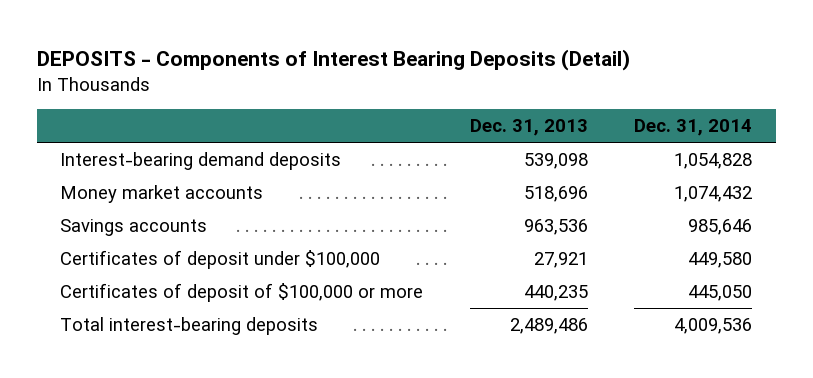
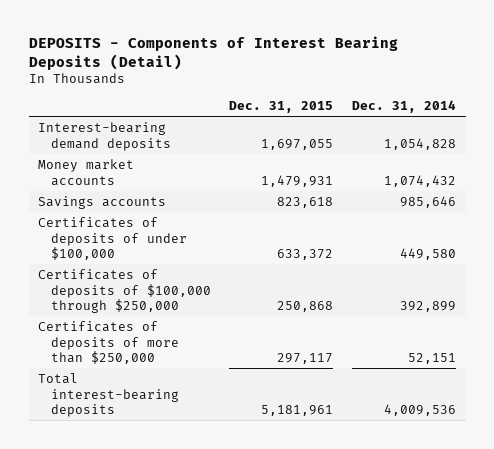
- | Dec. 31, 2013 | Dec. 31, 2014
+ | Dec. 31, 2015 | Dec. 31, 2014
- Certificates of deposit under $100,000 | 27,921 | 449,580
- Certificates of deposit of $100,000 or more | 440,235 | 445,050
+ Certificates of deposits of under $100,000 | 633,372 | 449,580
+ Certificates of deposits of $100,000 through $250,000 | 250,868 | 392,899
+ Certificates of deposits of more than $250,000 | 297,117 | 52,151

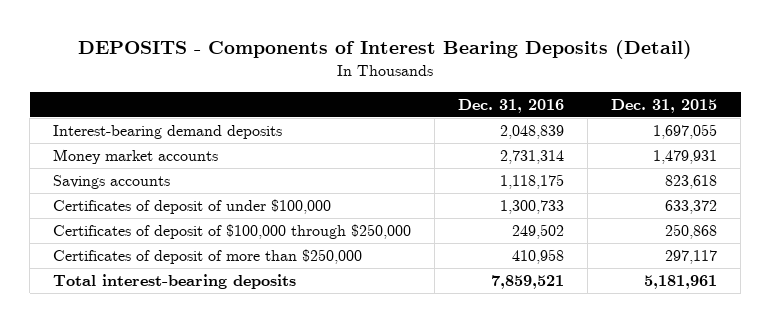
- | Dec. 31, 2015 | Dec. 31, 2014
+ | Dec. 31, 2016 | Dec. 31, 2015
- Certificates of deposits of under $100,000 | 633,372 | 449,580
- Certificates of deposits of $100,000 through $250,000 | 250,868 | 392,899
- Certificates of deposits of more than $250,000 | 297,117 | 52,151
+ Certificates of deposit of under $100,000 | 1,300,733 | 633,372
+ Certificates of deposit of $100,000 through $250,000 | 249,502 | 250,868
+ Certificates of deposit of more than $250,000 | 410,958 | 297,117

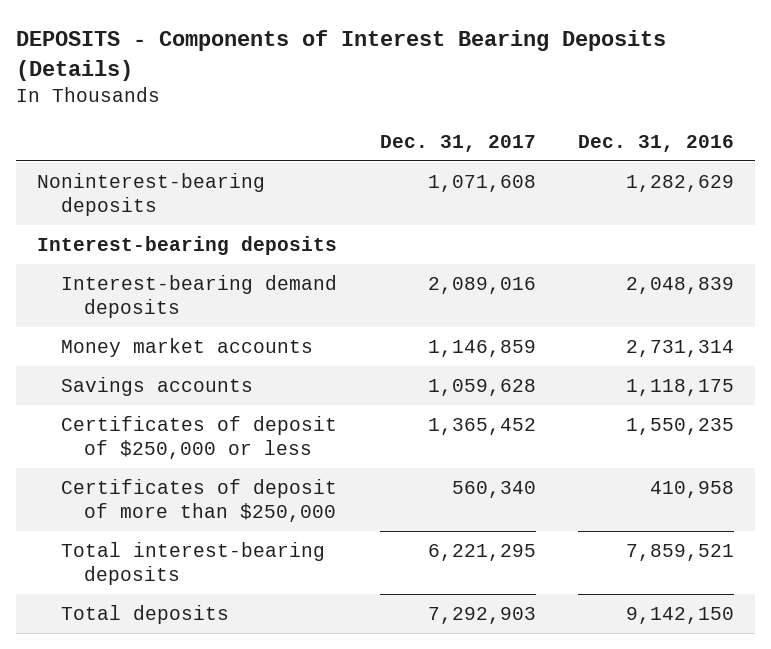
- DEPOSITS - Components of Interest Bearing Deposits (Detail)
+ DEPOSITS - Components of Interest Bearing Deposits (Details)
- | Dec. 31, 2016 | Dec. 31, 2015
+ | Dec. 31, 2017 | Dec. 31, 2016
+ Noninterest-bearing deposits | 1,071,608 | 1,282,629
+ Interest-bearing deposits
- Certificates of deposit of under $100,000 | 1,300,733 | 633,372
- Certificates of deposit of $100,000 through $250,000 | 249,502 | 250,868
+ Certificates of deposit of $250,000 or less | 1,365,452 | 1,550,235
+ Total deposits | 7,292,903 | 9,142,150

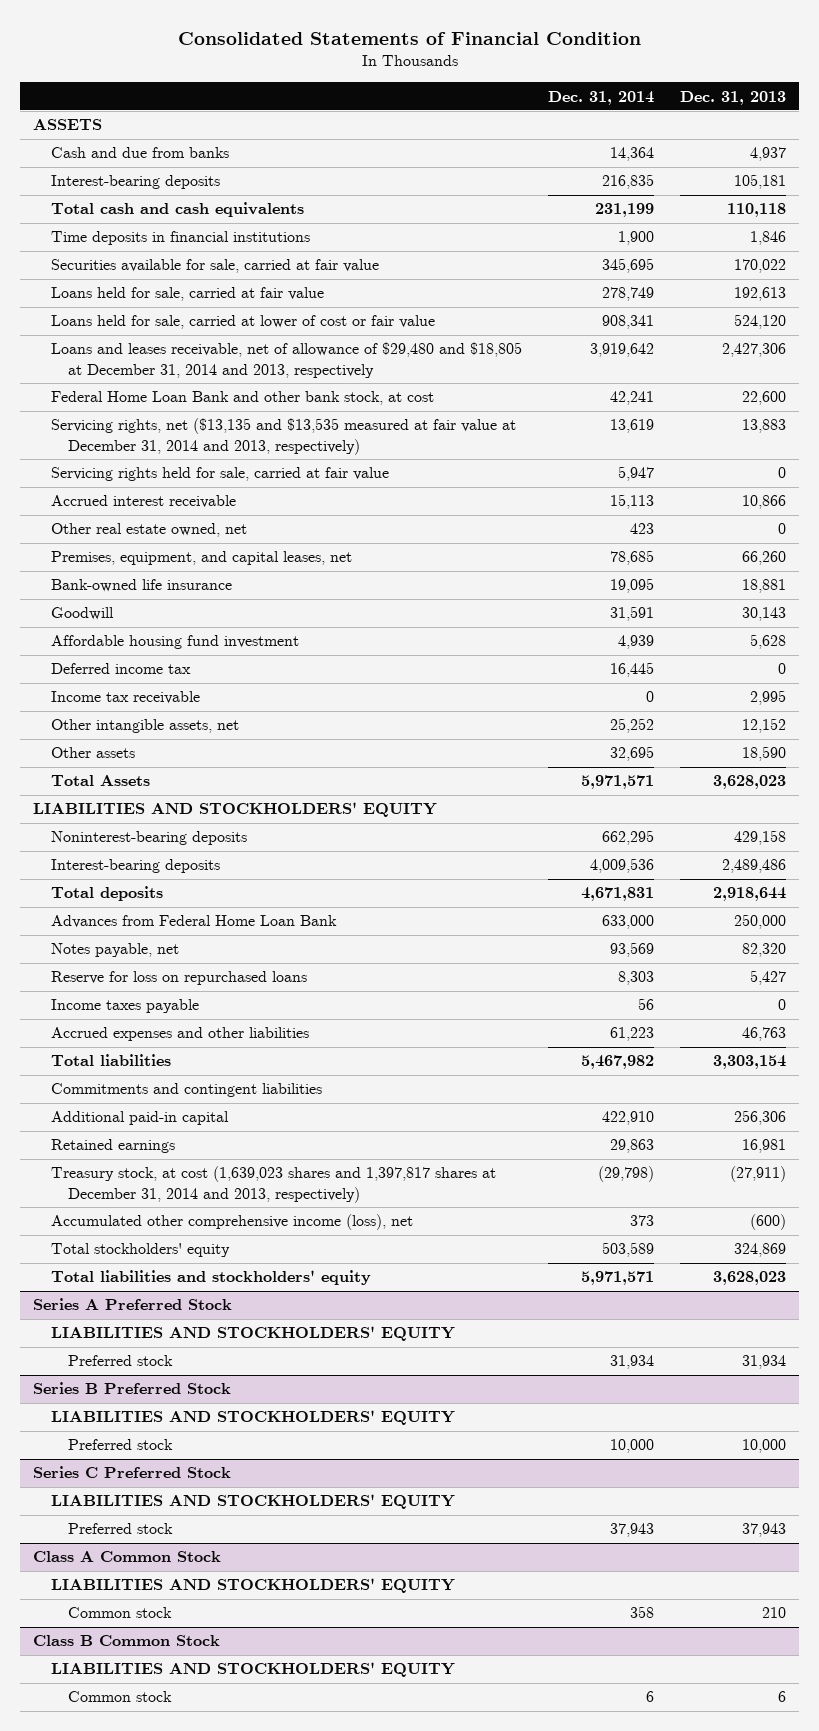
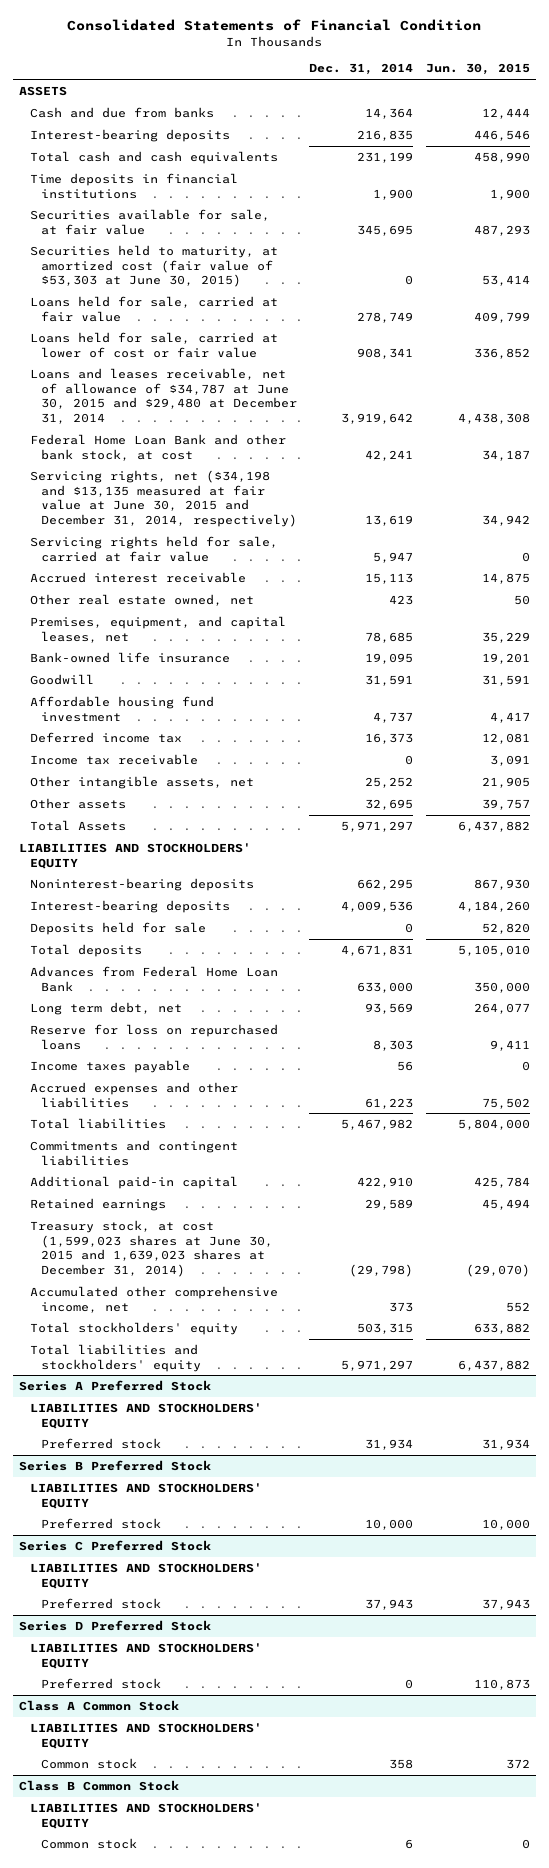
- | Dec. 31, 2014 | Dec. 31, 2013
+ | Dec. 31, 2014 | Jun. 30, 2015
- Securities available for sale, carried at fair value | 345,695 | 170,022
+ Securities available for sale, at fair value | 345,695 | 487,293
+ Securities held to maturity, at amortized cost (fair value of $53,303 at June 30, 2015) | 0 | 53,414
- Loans and leases receivable, net of allowance of $29,480 and $18,805 at December 31, 2014 and 2013, respectively | 3,919,642 | 2,427,306
+ Loans and leases receivable, net of allowance of $34,787 at June 30, 2015 and $29,480 at December 31, 2014 | 3,919,642 | 4,438,308
- Servicing rights, net ($13,135 and $13,535 measured at fair value at December 31, 2014 and 2013, respectively) | 13,619 | 13,883
+ Servicing rights, net ($34,198 and $13,135 measured at fair value at June 30, 2015 and December 31, 2014, respectively) | 13,619 | 34,942
- Affordable housing fund investment | 4,939 | 5,628
- Deferred income tax | 16,445 | 0
+ Affordable housing fund investment | 4,737 | 4,417
+ Deferred income tax | 16,373 | 12,081
- Total Assets | 5,971,571 | 3,628,023
+ Total Assets | 5,971,297 | 6,437,882
+ Deposits held for sale | 0 | 52,820
- Notes payable, net | 93,569 | 82,320
+ Long term debt, net | 93,569 | 264,077
- Retained earnings | 29,863 | 16,981
- Treasury stock, at cost (1,639,023 shares and 1,397,817 shares at December 31, 2014 and 2013, respectively) | (29,798) | (27,911)
- Accumulated other comprehensive income (loss), net | 373 | (600)
- Total stockholders' equity | 503,589 | 324,869
- Total liabilities and stockholders' equity | 5,971,571 | 3,628,023
+ Retained earnings | 29,589 | 45,494
+ Treasury stock, at cost (1,599,023 shares at June 30, 2015 and 1,639,023 shares at December 31, 2014) | (29,798) | (29,070)
+ Accumulated other comprehensive income, net | 373 | 552
+ Total stockholders' equity | 503,315 | 633,882
+ Total liabilities and stockholders' equity | 5,971,297 | 6,437,882
+ Series D Preferred Stock
+ LIABILITIES AND STOCKHOLDERS' EQUITY
+ Preferred stock | 0 | 110,873

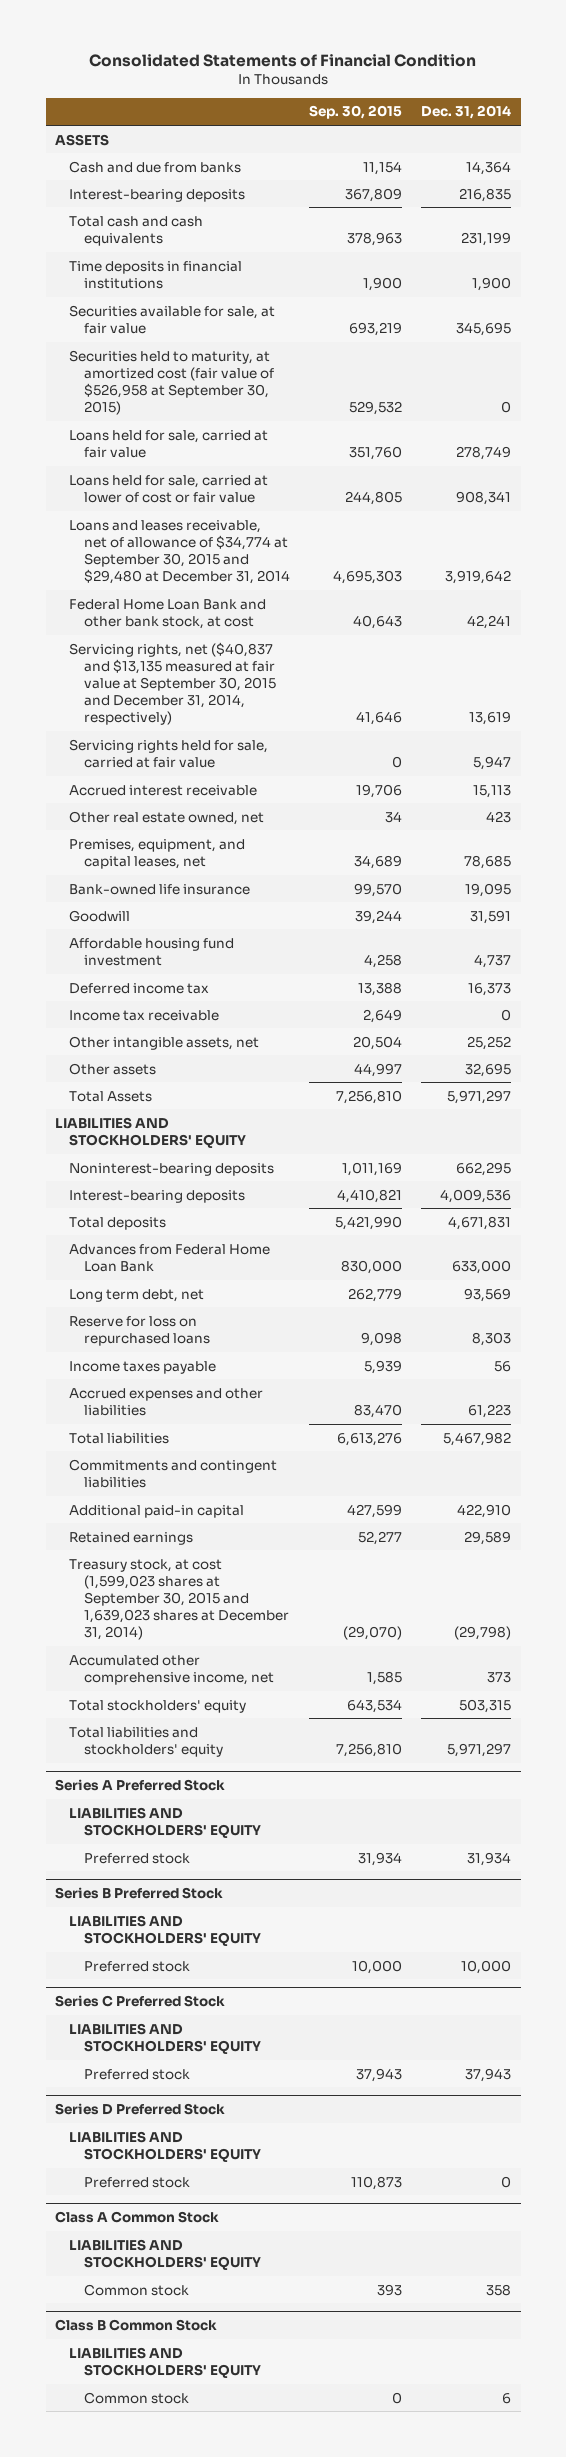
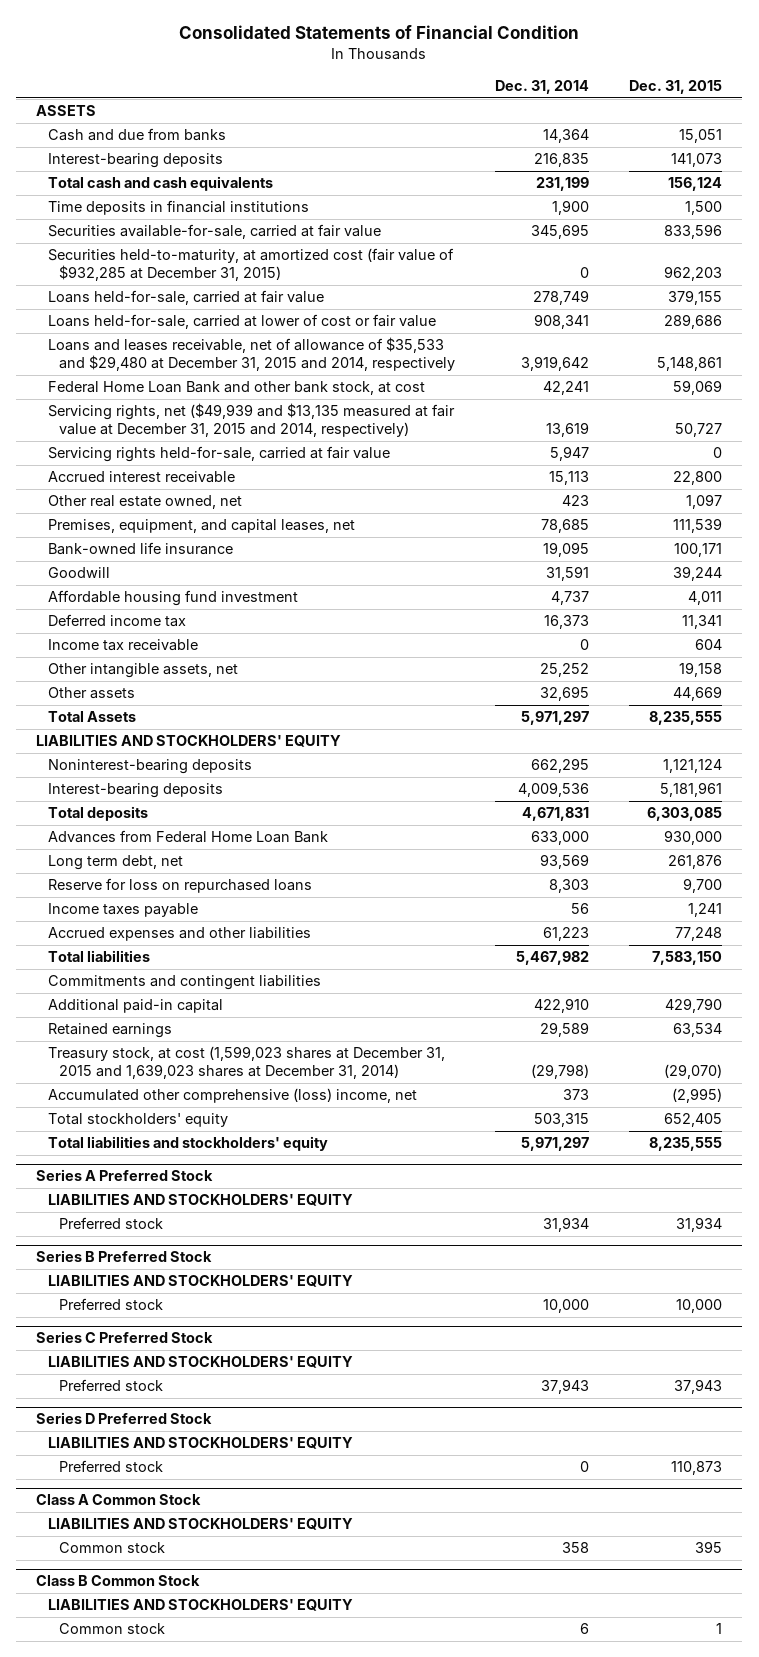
- | Sep. 30, 2015 | Dec. 31, 2014
+ | Dec. 31, 2014 | Dec. 31, 2015
- Securities available for sale, at fair value | 693,219 | 345,695
- Securities held to maturity, at amortized cost (fair value of $526,958 at September 30, 2015) | 529,532 | 0
- Loans held for sale, carried at fair value | 351,760 | 278,749
- Loans held for sale, carried at lower of cost or fair value | 244,805 | 908,341
- Loans and leases receivable, net of allowance of $34,774 at September 30, 2015 and $29,480 at December 31, 2014 | 4,695,303 | 3,919,642
+ Securities available-for-sale, carried at fair value | 345,695 | 833,596
+ Securities held-to-maturity, at amortized cost (fair value of $932,285 at December 31, 2015) | 0 | 962,203
+ Loans held-for-sale, carried at fair value | 278,749 | 379,155
+ Loans held-for-sale, carried at lower of cost or fair value | 908,341 | 289,686
+ Loans and leases receivable, net of allowance of $35,533 and $29,480 at December 31, 2015 and 2014, respectively | 3,919,642 | 5,148,861
- Servicing rights, net ($40,837 and $13,135 measured at fair value at September 30, 2015 and December 31, 2014, respectively) | 41,646 | 13,619
- Servicing rights held for sale, carried at fair value | 0 | 5,947
+ Servicing rights, net ($49,939 and $13,135 measured at fair value at December 31, 2015 and 2014, respectively) | 13,619 | 50,727
+ Servicing rights held-for-sale, carried at fair value | 5,947 | 0
- Treasury stock, at cost (1,599,023 shares at September 30, 2015 and 1,639,023 shares at December 31, 2014) | (29,070) | (29,798)
- Accumulated other comprehensive income, net | 1,585 | 373
+ Treasury stock, at cost (1,599,023 shares at December 31, 2015 and 1,639,023 shares at December 31, 2014) | (29,798) | (29,070)
+ Accumulated other comprehensive (loss) income, net | 373 | (2,995)

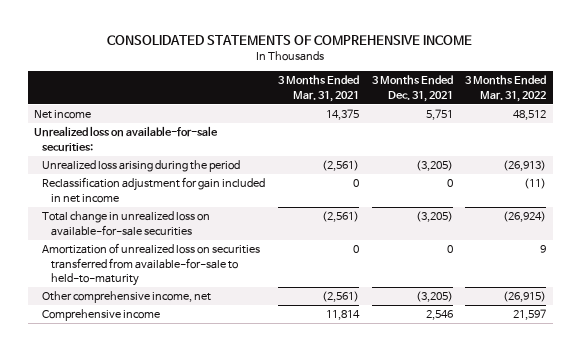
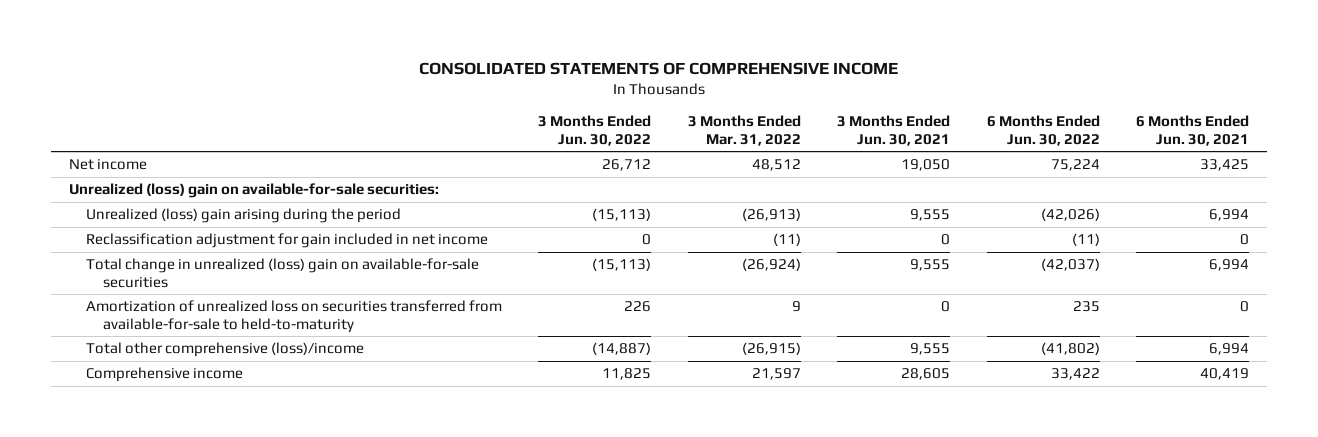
- | 3 Months Ended Mar. 31, 2021 | 3 Months Ended Dec. 31, 2021 | 3 Months Ended Mar. 31, 2022
+ | 3 Months Ended Jun. 30, 2022 | 3 Months Ended Mar. 31, 2022 | 3 Months Ended Jun. 30, 2021 | 6 Months Ended Jun. 30, 2022 | 6 Months Ended Jun. 30, 2021
- Unrealized loss on available-for-sale securities:
- Unrealized loss arising during the period | (2,561) | (3,205) | (26,913)
+ Unrealized (loss) gain on available-for-sale securities:
+ Unrealized (loss) gain arising during the period | (15,113) | (26,913) | 9,555 | (42,026) | 6,994
- Total change in unrealized loss on available-for-sale securities | (2,561) | (3,205) | (26,924)
+ Total change in unrealized (loss) gain on available-for-sale securities | (15,113) | (26,924) | 9,555 | (42,037) | 6,994
- Other comprehensive income, net | (2,561) | (3,205) | (26,915)
+ Total other comprehensive (loss)/income | (14,887) | (26,915) | 9,555 | (41,802) | 6,994

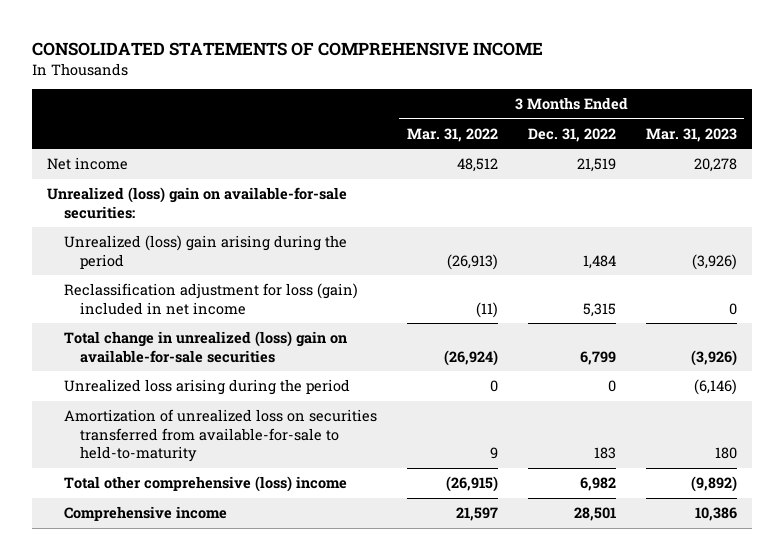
- | 3 Months Ended Jun. 30, 2022 | 3 Months Ended Mar. 31, 2022 | 3 Months Ended Jun. 30, 2021 | 6 Months Ended Jun. 30, 2022 | 6 Months Ended Jun. 30, 2021
+ | 3 Months Ended Mar. 31, 2022 | 3 Months Ended Dec. 31, 2022 | 3 Months Ended Mar. 31, 2023
- Reclassification adjustment for gain included in net income | 0 | (11) | 0 | (11) | 0
+ Reclassification adjustment for loss (gain) included in net income | (11) | 5,315 | 0
+ Unrealized loss arising during the period | 0 | 0 | (6,146)
- Total other comprehensive (loss)/income | (14,887) | (26,915) | 9,555 | (41,802) | 6,994
+ Total other comprehensive (loss) income | (26,915) | 6,982 | (9,892)

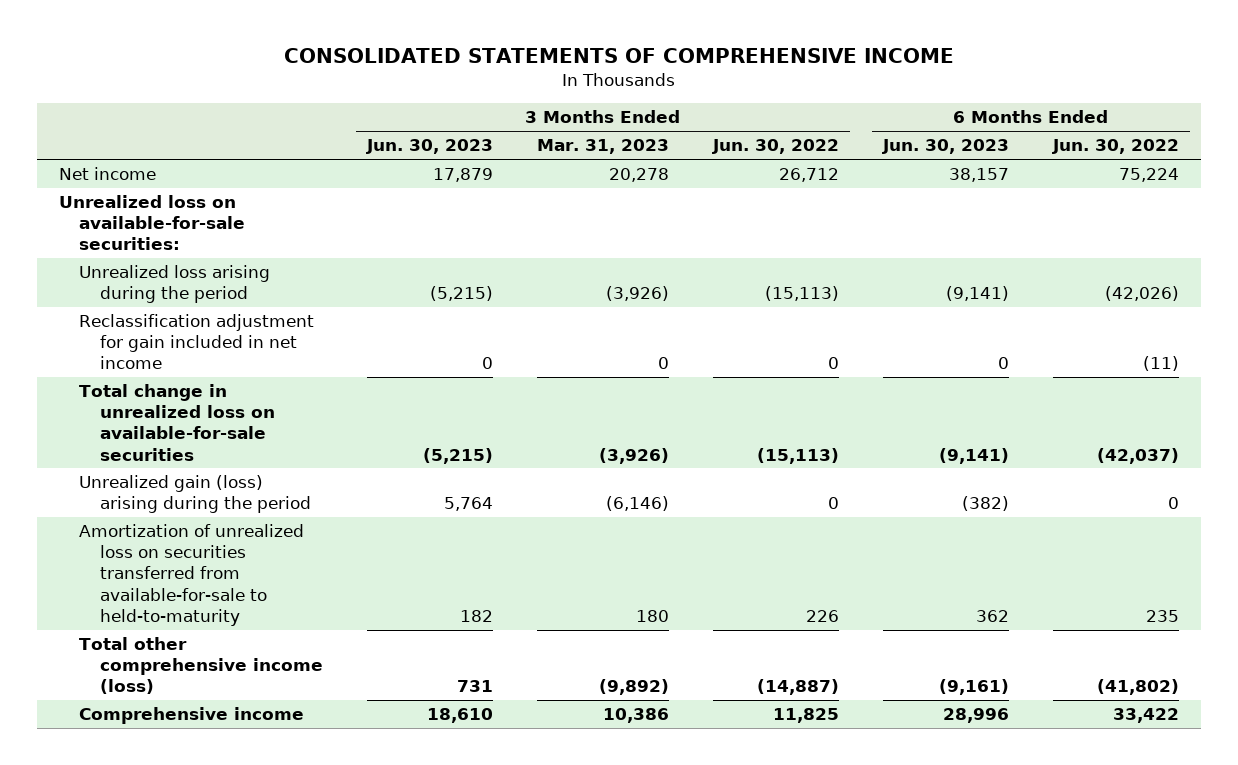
- | 3 Months Ended Mar. 31, 2022 | 3 Months Ended Dec. 31, 2022 | 3 Months Ended Mar. 31, 2023
+ | 3 Months Ended Jun. 30, 2023 | 3 Months Ended Mar. 31, 2023 | 3 Months Ended Jun. 30, 2022 | 6 Months Ended Jun. 30, 2023 | 6 Months Ended Jun. 30, 2022
- Unrealized (loss) gain on available-for-sale securities:
- Unrealized (loss) gain arising during the period | (26,913) | 1,484 | (3,926)
- Reclassification adjustment for loss (gain) included in net income | (11) | 5,315 | 0
- Total change in unrealized (loss) gain on available-for-sale securities | (26,924) | 6,799 | (3,926)
- Unrealized loss arising during the period | 0 | 0 | (6,146)
+ Unrealized loss on available-for-sale securities:
+ Unrealized loss arising during the period | (5,215) | (3,926) | (15,113) | (9,141) | (42,026)
+ Reclassification adjustment for gain included in net income | 0 | 0 | 0 | 0 | (11)
+ Total change in unrealized loss on available-for-sale securities | (5,215) | (3,926) | (15,113) | (9,141) | (42,037)
+ Unrealized gain (loss) arising during the period | 5,764 | (6,146) | 0 | (382) | 0
- Total other comprehensive (loss) income | (26,915) | 6,982 | (9,892)
+ Total other comprehensive income (loss) | 731 | (9,892) | (14,887) | (9,161) | (41,802)

